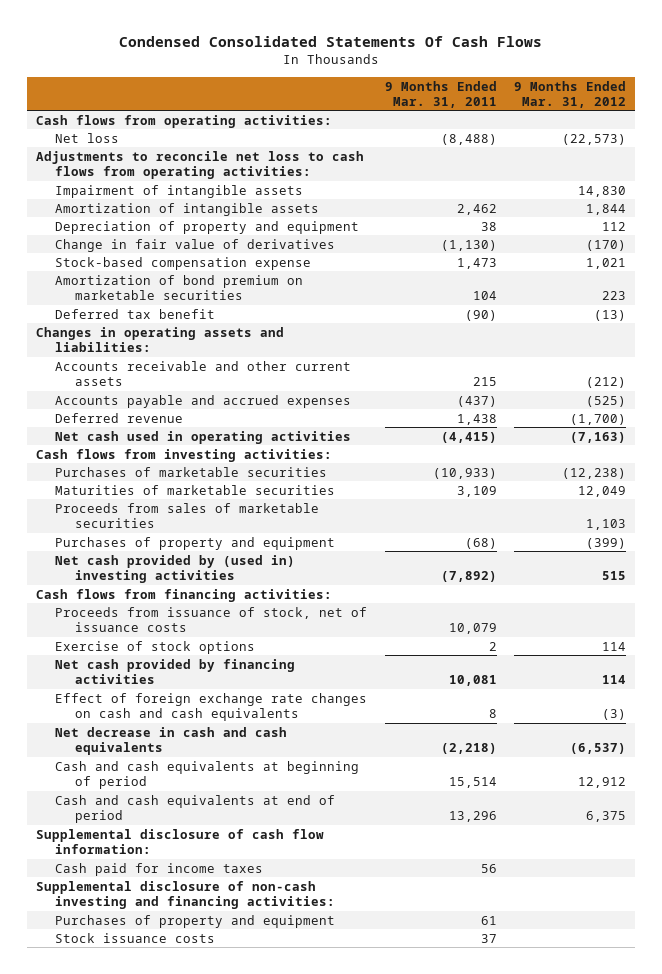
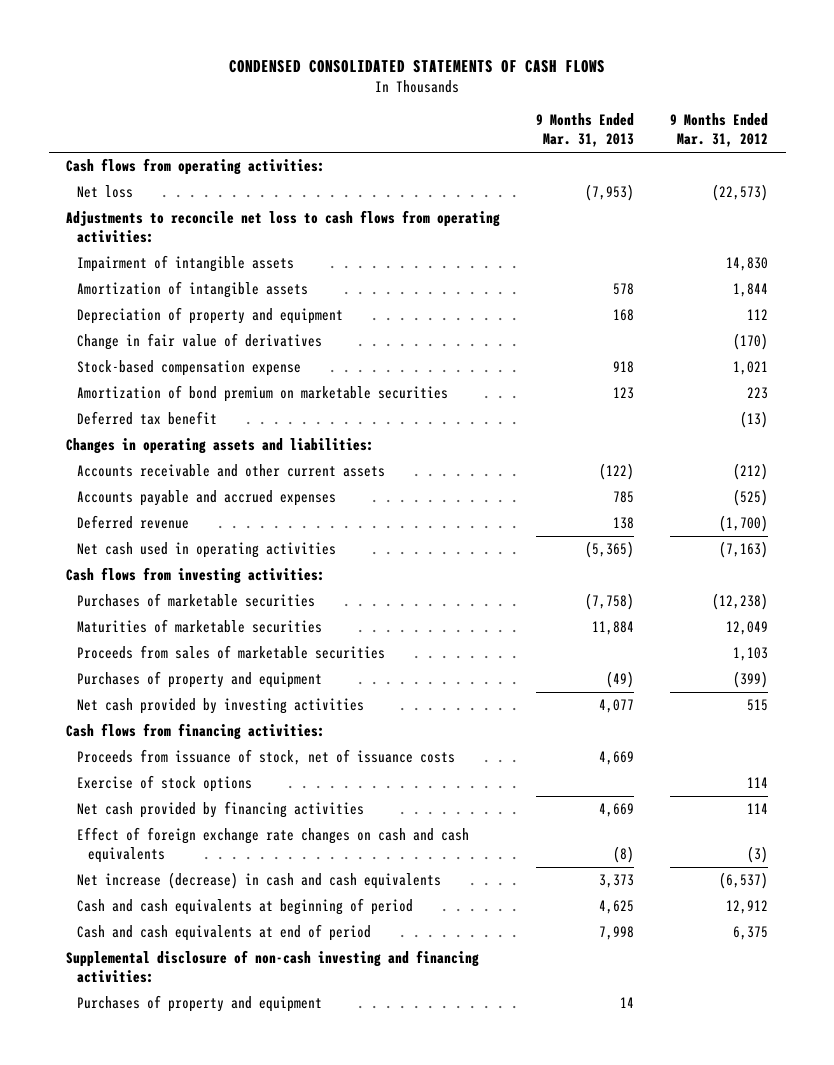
- Condensed Consolidated Statements Of Cash Flows
+ CONDENSED CONSOLIDATED STATEMENTS OF CASH FLOWS
- | 9 Months Ended Mar. 31, 2011 | 9 Months Ended Mar. 31, 2012
+ | 9 Months Ended Mar. 31, 2013 | 9 Months Ended Mar. 31, 2012
- Net cash provided by (used in) investing activities | (7,892) | 515
+ Net cash provided by investing activities | 4,077 | 515
- Net decrease in cash and cash equivalents | (2,218) | (6,537)
+ Net increase (decrease) in cash and cash equivalents | 3,373 | (6,537)
- Supplemental disclosure of cash flow information:
- Cash paid for income taxes | 56 |
- Stock issuance costs | 37 |

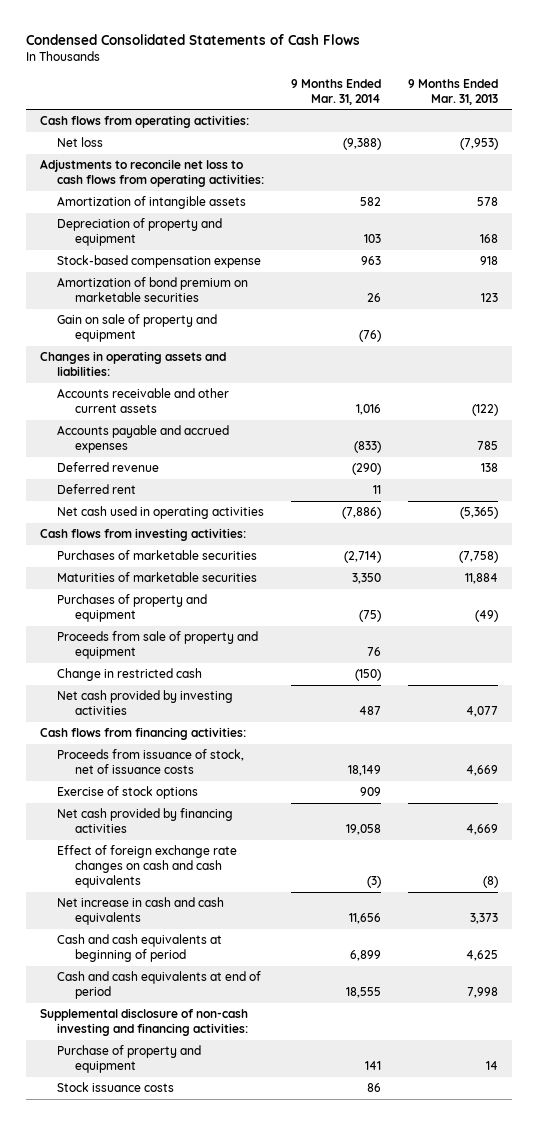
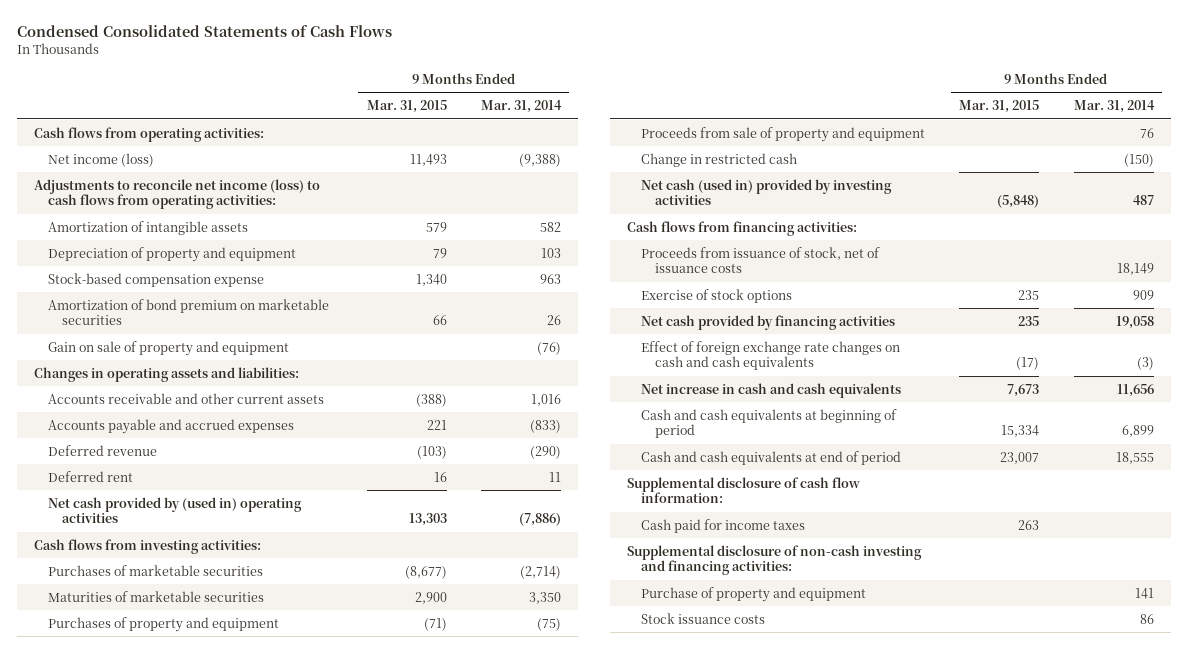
- | 9 Months Ended Mar. 31, 2014 | 9 Months Ended Mar. 31, 2013
+ | 9 Months Ended Mar. 31, 2015 | 9 Months Ended Mar. 31, 2014
- Net loss | (9,388) | (7,953)
- Adjustments to reconcile net loss to cash flows from operating activities:
+ Net income (loss) | 11,493 | (9,388)
+ Adjustments to reconcile net income (loss) to cash flows from operating activities:
- Net cash used in operating activities | (7,886) | (5,365)
+ Net cash provided by (used in) operating activities | 13,303 | (7,886)
- Net cash provided by investing activities | 487 | 4,077
+ Net cash (used in) provided by investing activities | (5,848) | 487
+ Supplemental disclosure of cash flow information:
+ Cash paid for income taxes | 263 |

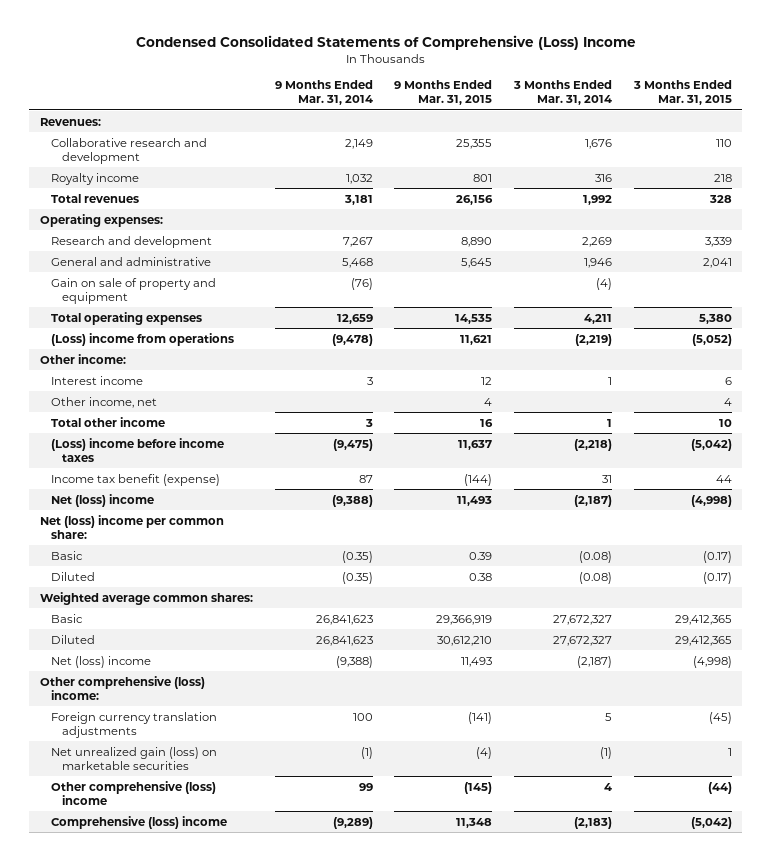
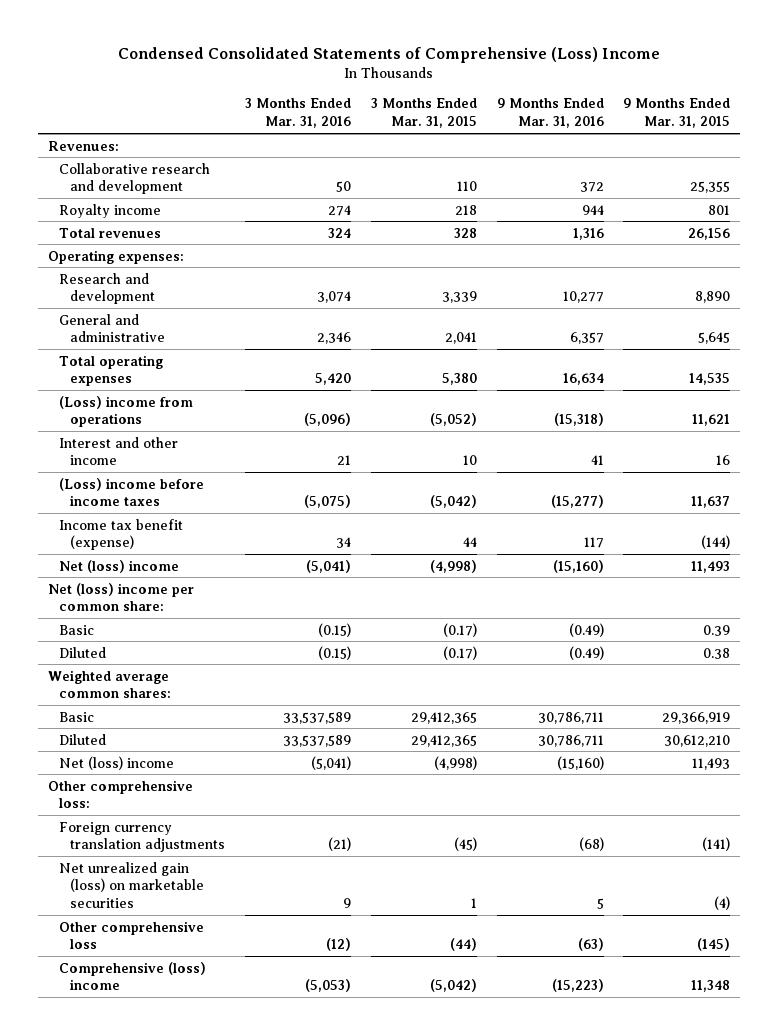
- | 9 Months Ended Mar. 31, 2014 | 9 Months Ended Mar. 31, 2015 | 3 Months Ended Mar. 31, 2014 | 3 Months Ended Mar. 31, 2015
+ | 3 Months Ended Mar. 31, 2016 | 3 Months Ended Mar. 31, 2015 | 9 Months Ended Mar. 31, 2016 | 9 Months Ended Mar. 31, 2015
- Gain on sale of property and equipment | (76) | | (4) |
- Other income:
- Interest income | 3 | 12 | 1 | 6
- Other income, net | | 4 | | 4
- Total other income | 3 | 16 | 1 | 10
+ Interest and other income | 21 | 10 | 41 | 16
- Other comprehensive (loss) income:
+ Other comprehensive loss:
- Other comprehensive (loss) income | 99 | (145) | 4 | (44)
+ Other comprehensive loss | (12) | (44) | (63) | (145)

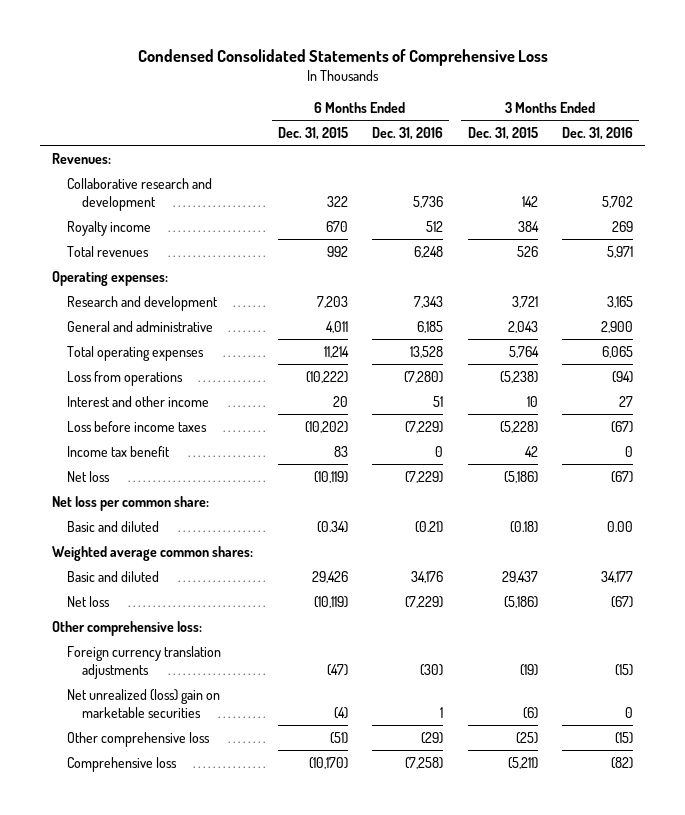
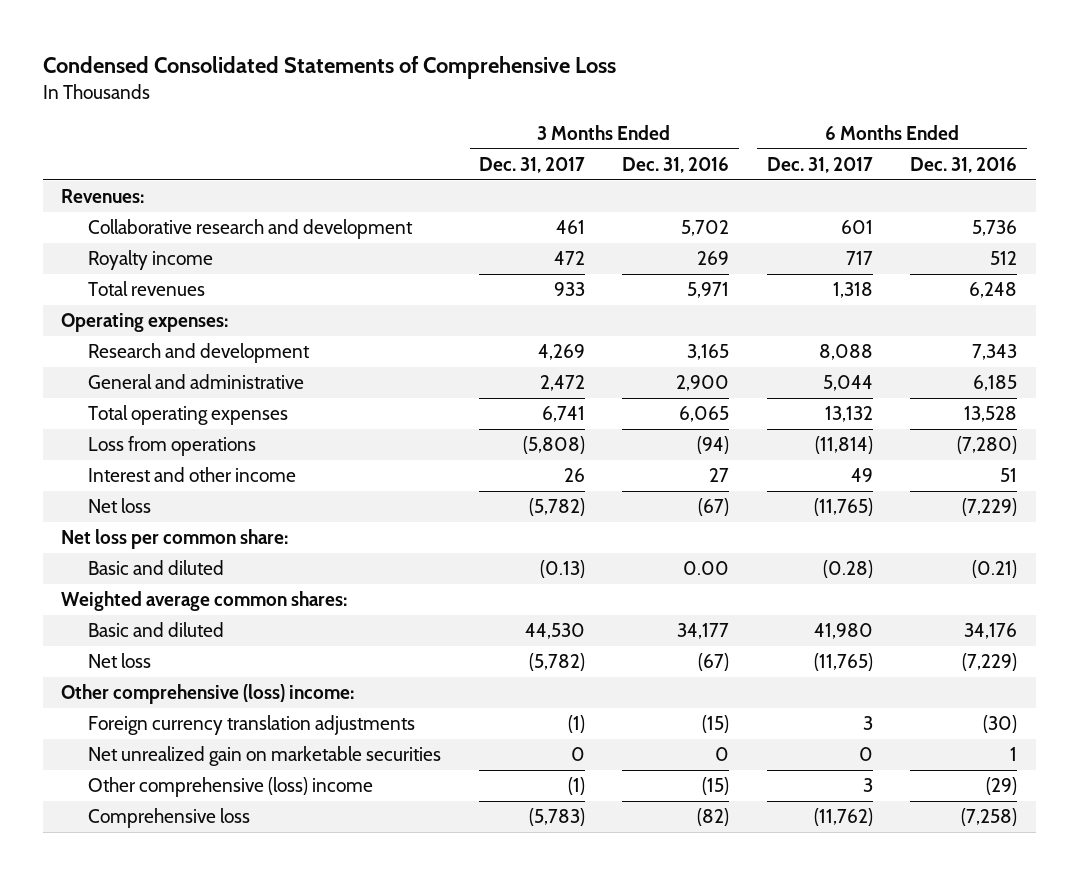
- | 6 Months Ended Dec. 31, 2015 | 6 Months Ended Dec. 31, 2016 | 3 Months Ended Dec. 31, 2015 | 3 Months Ended Dec. 31, 2016
+ | 3 Months Ended Dec. 31, 2017 | 3 Months Ended Dec. 31, 2016 | 6 Months Ended Dec. 31, 2017 | 6 Months Ended Dec. 31, 2016
- Loss before income taxes | (10,202) | (7,229) | (5,228) | (67)
- Income tax benefit | 83 | 0 | 42 | 0
- Other comprehensive loss:
+ Other comprehensive (loss) income:
- Net unrealized (loss) gain on marketable securities | (4) | 1 | (6) | 0
- Other comprehensive loss | (51) | (29) | (25) | (15)
+ Net unrealized gain on marketable securities | 0 | 0 | 0 | 1
+ Other comprehensive (loss) income | (1) | (15) | 3 | (29)

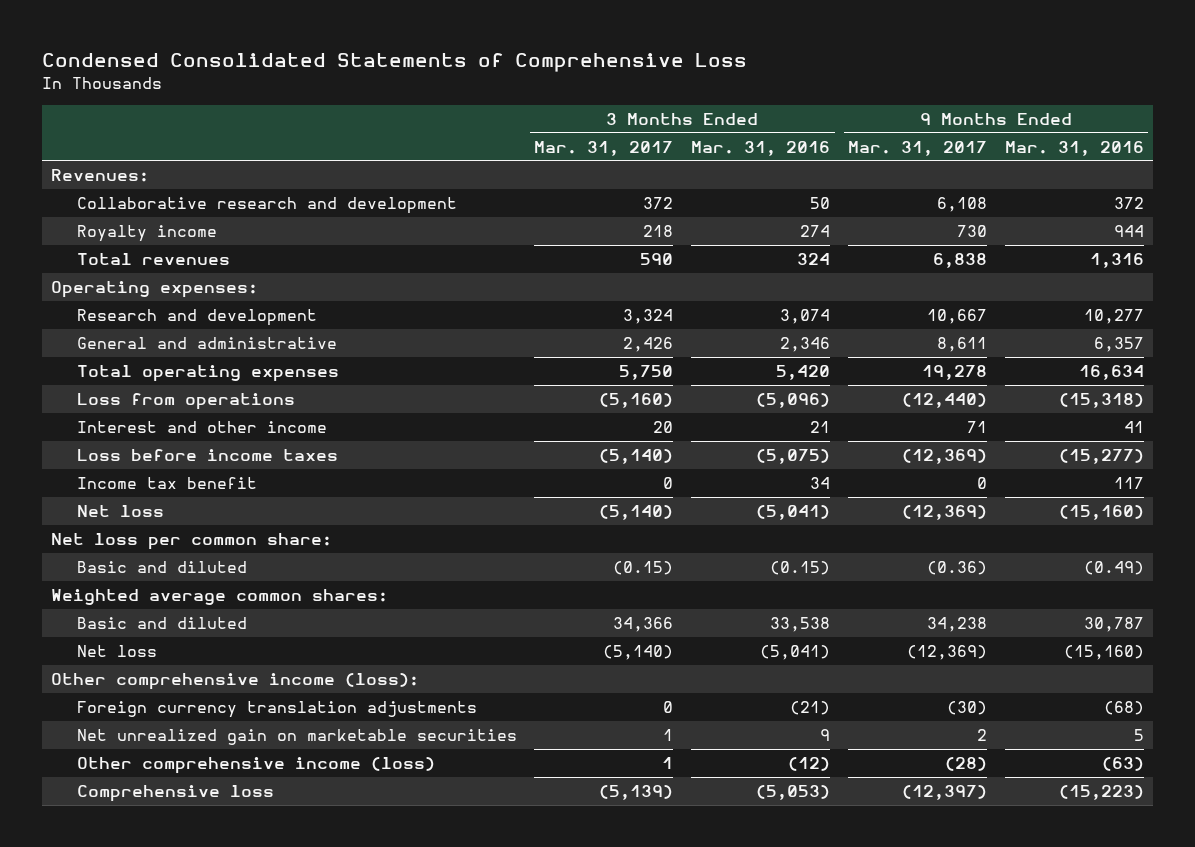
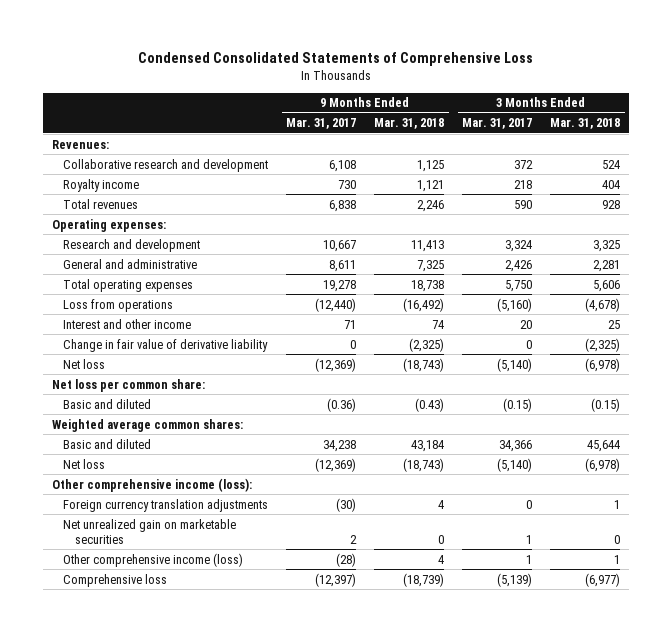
- | 3 Months Ended Mar. 31, 2017 | 3 Months Ended Mar. 31, 2016 | 9 Months Ended Mar. 31, 2017 | 9 Months Ended Mar. 31, 2016
+ | 9 Months Ended Mar. 31, 2017 | 9 Months Ended Mar. 31, 2018 | 3 Months Ended Mar. 31, 2017 | 3 Months Ended Mar. 31, 2018
- Loss before income taxes | (5,140) | (5,075) | (12,369) | (15,277)
- Income tax benefit | 0 | 34 | 0 | 117
+ Change in fair value of derivative liability | 0 | (2,325) | 0 | (2,325)

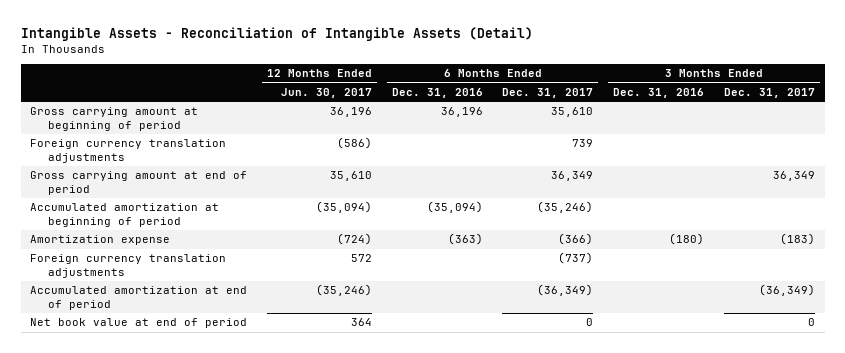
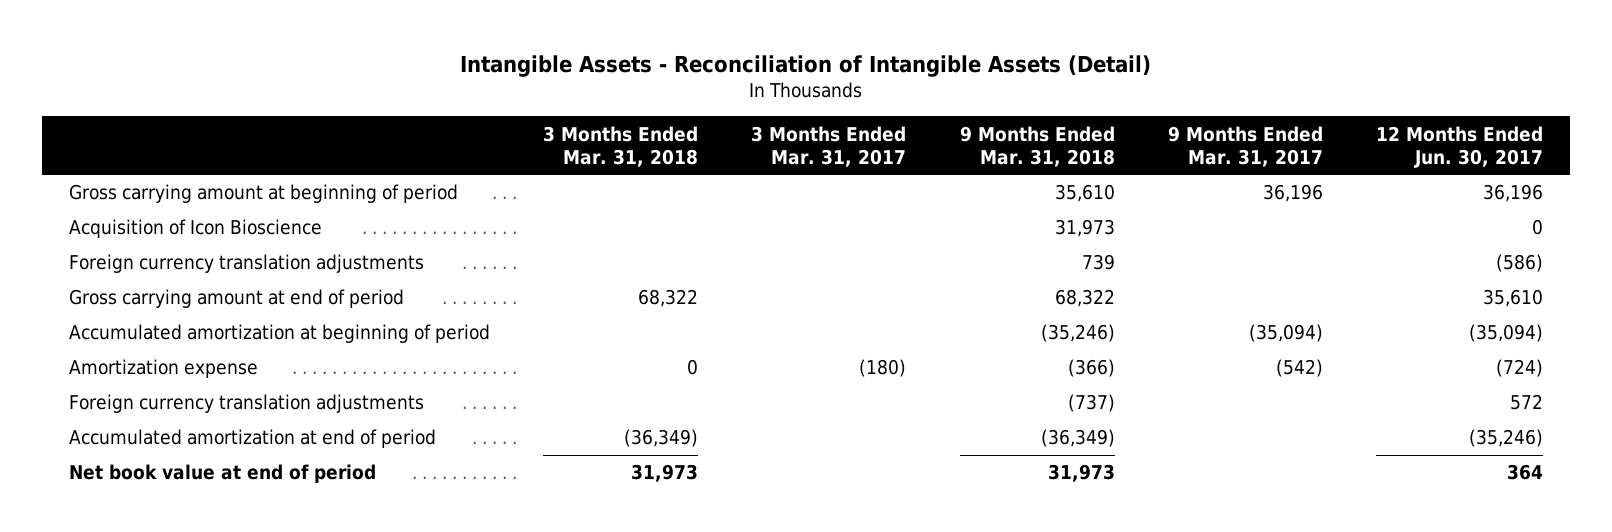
- | 12 Months Ended Jun. 30, 2017 | 6 Months Ended Dec. 31, 2016 | 6 Months Ended Dec. 31, 2017 | 3 Months Ended Dec. 31, 2016 | 3 Months Ended Dec. 31, 2017
+ | 3 Months Ended Mar. 31, 2018 | 3 Months Ended Mar. 31, 2017 | 9 Months Ended Mar. 31, 2018 | 9 Months Ended Mar. 31, 2017 | 12 Months Ended Jun. 30, 2017
+ Acquisition of Icon Bioscience | | | 31,973 | | 0

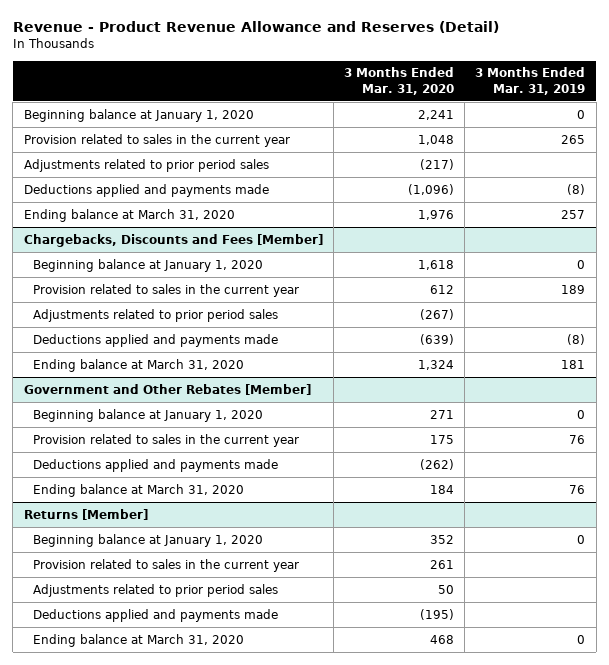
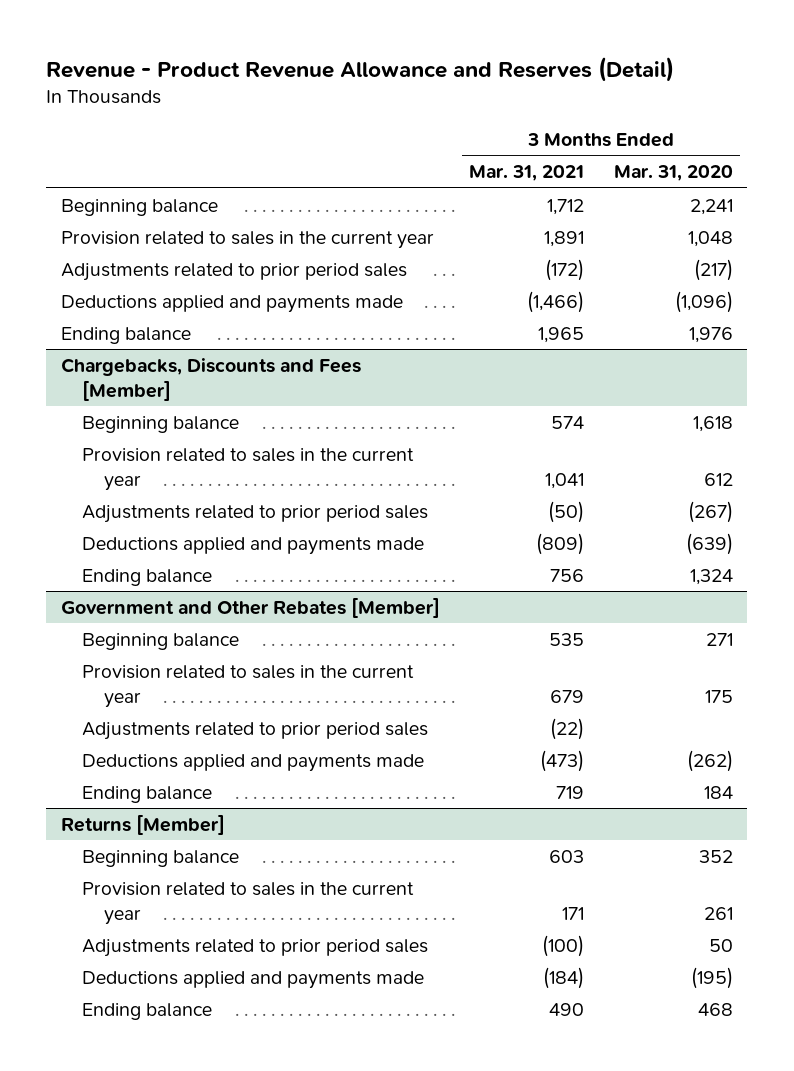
- | 3 Months Ended Mar. 31, 2020 | 3 Months Ended Mar. 31, 2019
+ | 3 Months Ended Mar. 31, 2021 | 3 Months Ended Mar. 31, 2020
- Beginning balance at January 1, 2020 | 2,241 | 0
+ Beginning balance | 1,712 | 2,241
- Ending balance at March 31, 2020 | 1,976 | 257
+ Ending balance | 1,965 | 1,976
@ Chargebacks, Discounts and Fees [Member]
- Beginning balance at January 1, 2020 | 1,618 | 0
+ Beginning balance | 574 | 1,618
- Ending balance at March 31, 2020 | 1,324 | 181
+ Ending balance | 756 | 1,324
@ Government and Other Rebates [Member]
- Beginning balance at January 1, 2020 | 271 | 0
+ Beginning balance | 535 | 271
+ Adjustments related to prior period sales | (22) |
- Ending balance at March 31, 2020 | 184 | 76
+ Ending balance | 719 | 184
@ Returns [Member]
- Beginning balance at January 1, 2020 | 352 | 0
+ Beginning balance | 603 | 352
- Ending balance at March 31, 2020 | 468 | 0
+ Ending balance | 490 | 468

